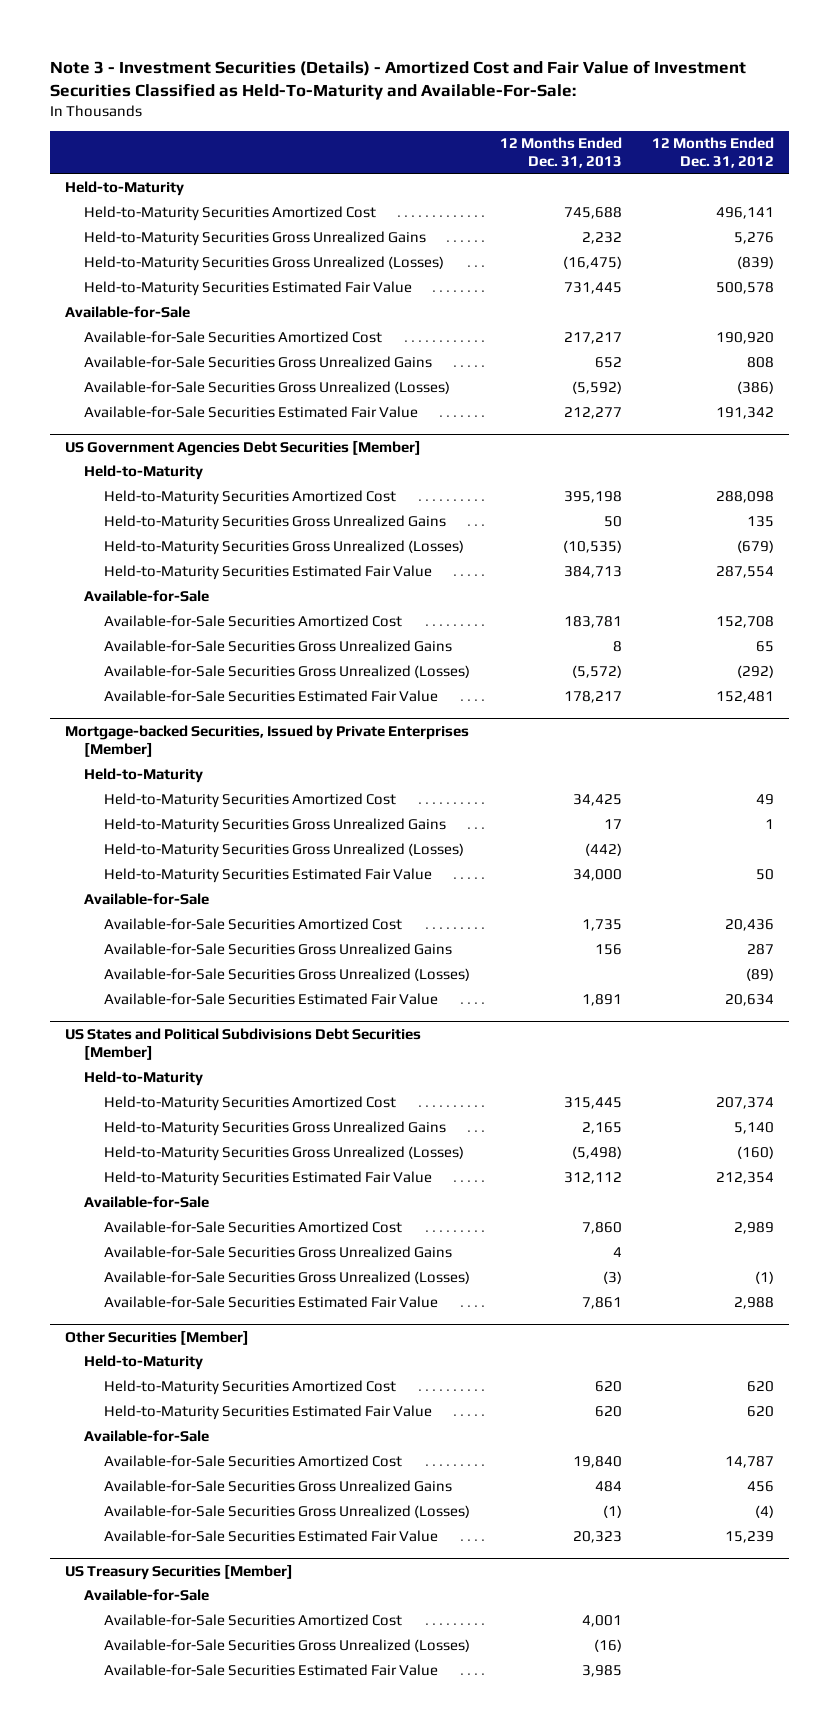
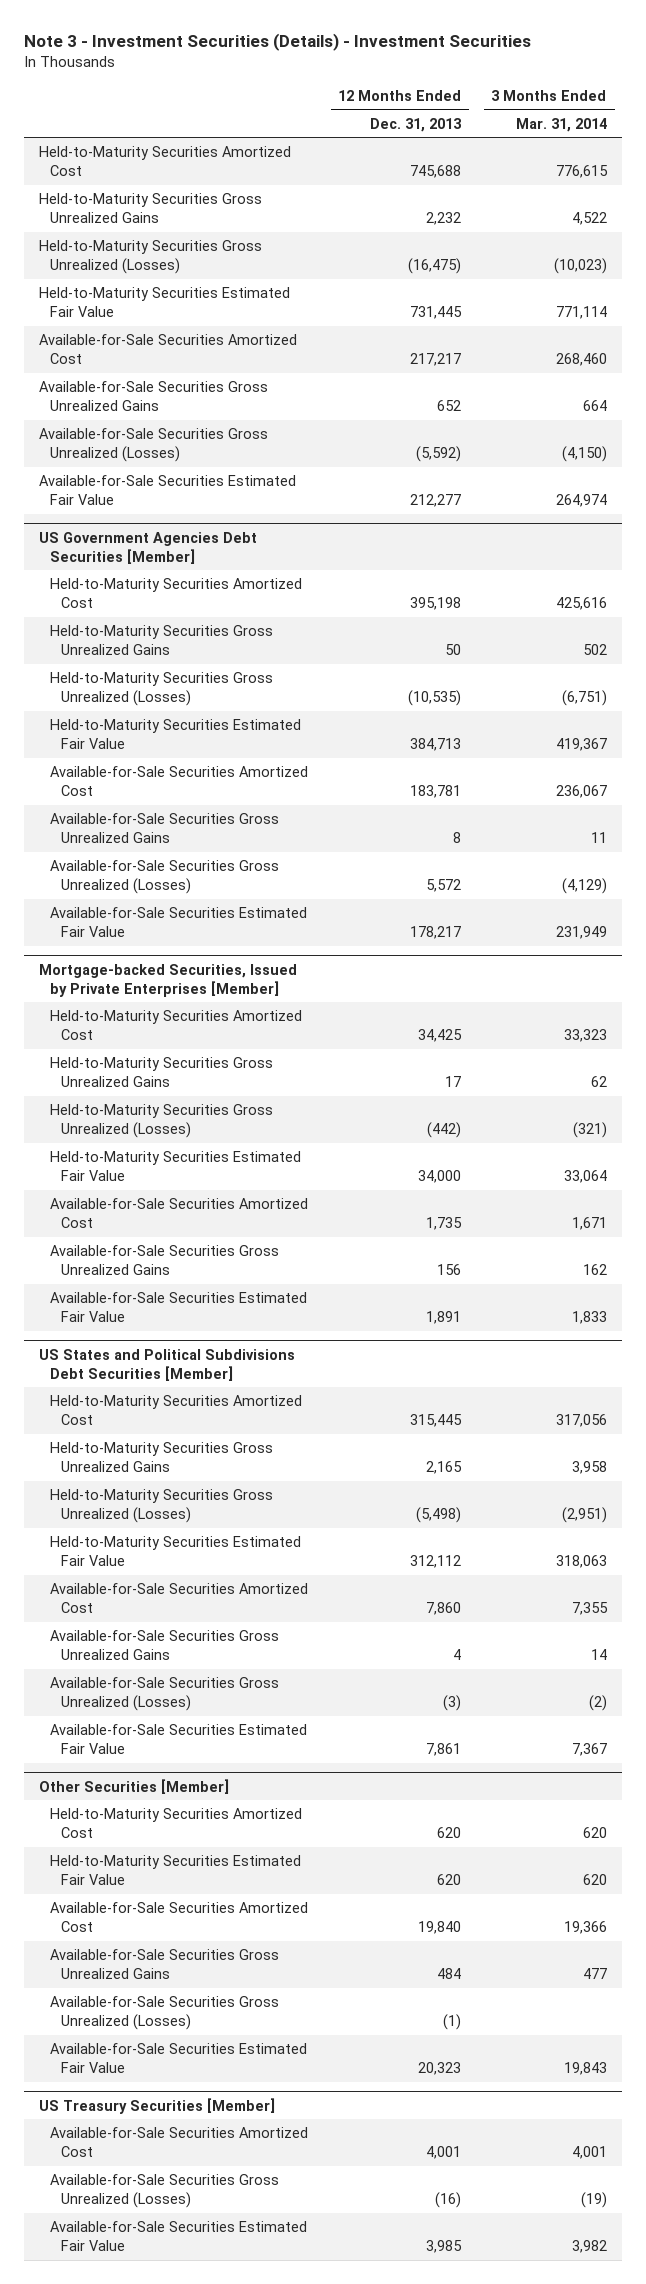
- Note 3 - Investment Securities (Details) - Amortized Cost and Fair Value of Investment Securities Classified as Held-To-Maturity and Available-For-Sale:
+ Note 3 - Investment Securities (Details) - Investment Securities
- | 12 Months Ended Dec. 31, 2013 | 12 Months Ended Dec. 31, 2012
+ | 12 Months Ended Dec. 31, 2013 | 3 Months Ended Mar. 31, 2014
- Held-to-Maturity
- Available-for-Sale
@ US Government Agencies Debt Securities [Member]
- Held-to-Maturity
- Available-for-Sale
- Available-for-Sale Securities Gross Unrealized (Losses) | (5,572) | (292)
+ Available-for-Sale Securities Gross Unrealized (Losses) | 5,572 | (4,129)
@ Mortgage-backed Securities, Issued by Private Enterprises [Member]
- Held-to-Maturity
- Available-for-Sale
- Available-for-Sale Securities Gross Unrealized (Losses) | | (89)
@ US States and Political Subdivisions Debt Securities [Member]
- Held-to-Maturity
- Available-for-Sale
@ Other Securities [Member]
- Held-to-Maturity
- Available-for-Sale
@ US Treasury Securities [Member]
- Available-for-Sale

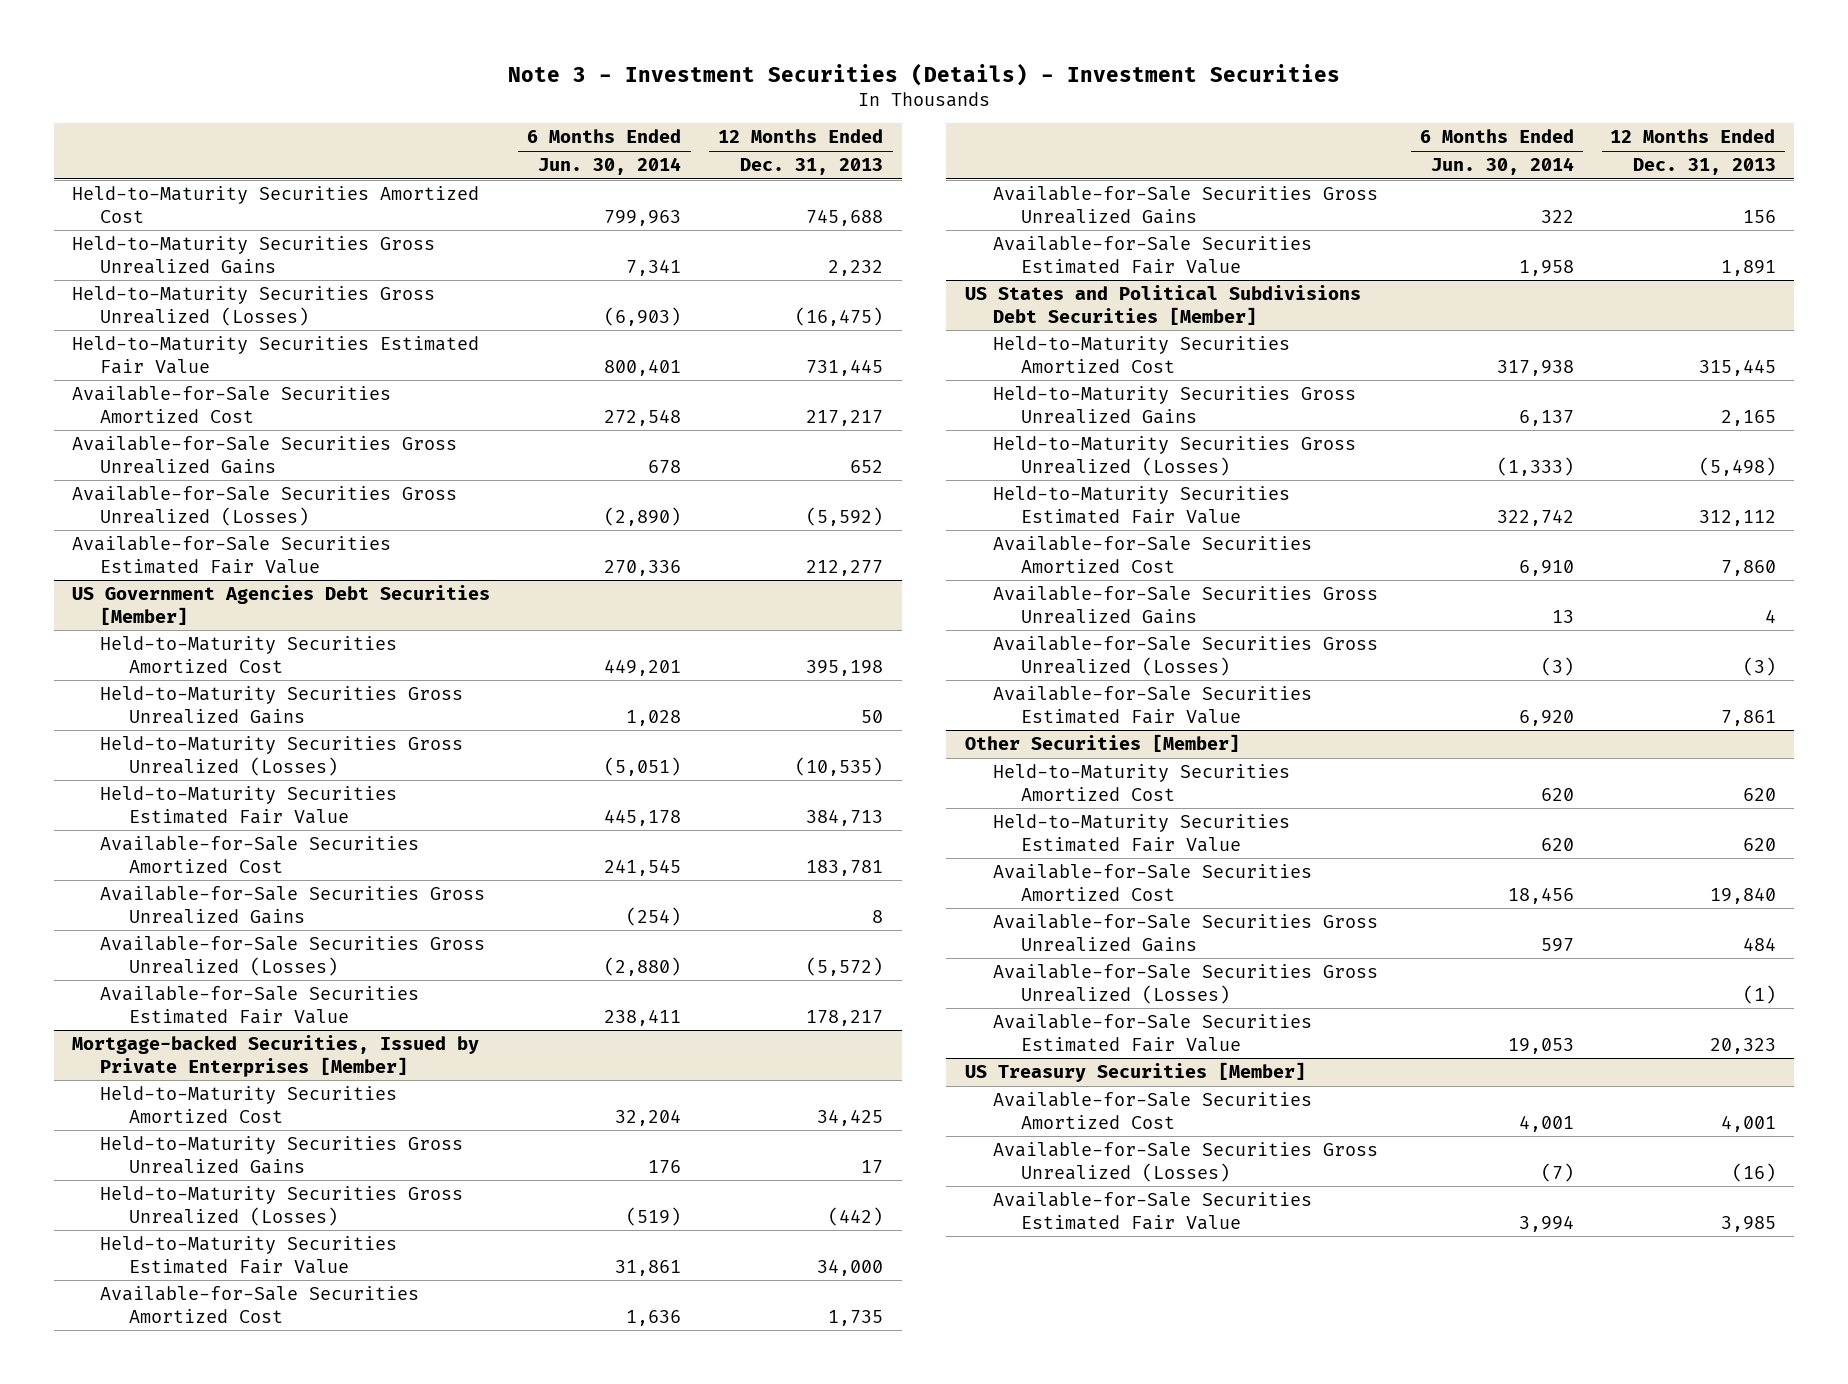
- | 12 Months Ended Dec. 31, 2013 | 3 Months Ended Mar. 31, 2014
+ | 6 Months Ended Jun. 30, 2014 | 12 Months Ended Dec. 31, 2013
@ US Government Agencies Debt Securities [Member]
- Available-for-Sale Securities Gross Unrealized (Losses) | 5,572 | (4,129)
+ Available-for-Sale Securities Gross Unrealized (Losses) | (2,880) | (5,572)

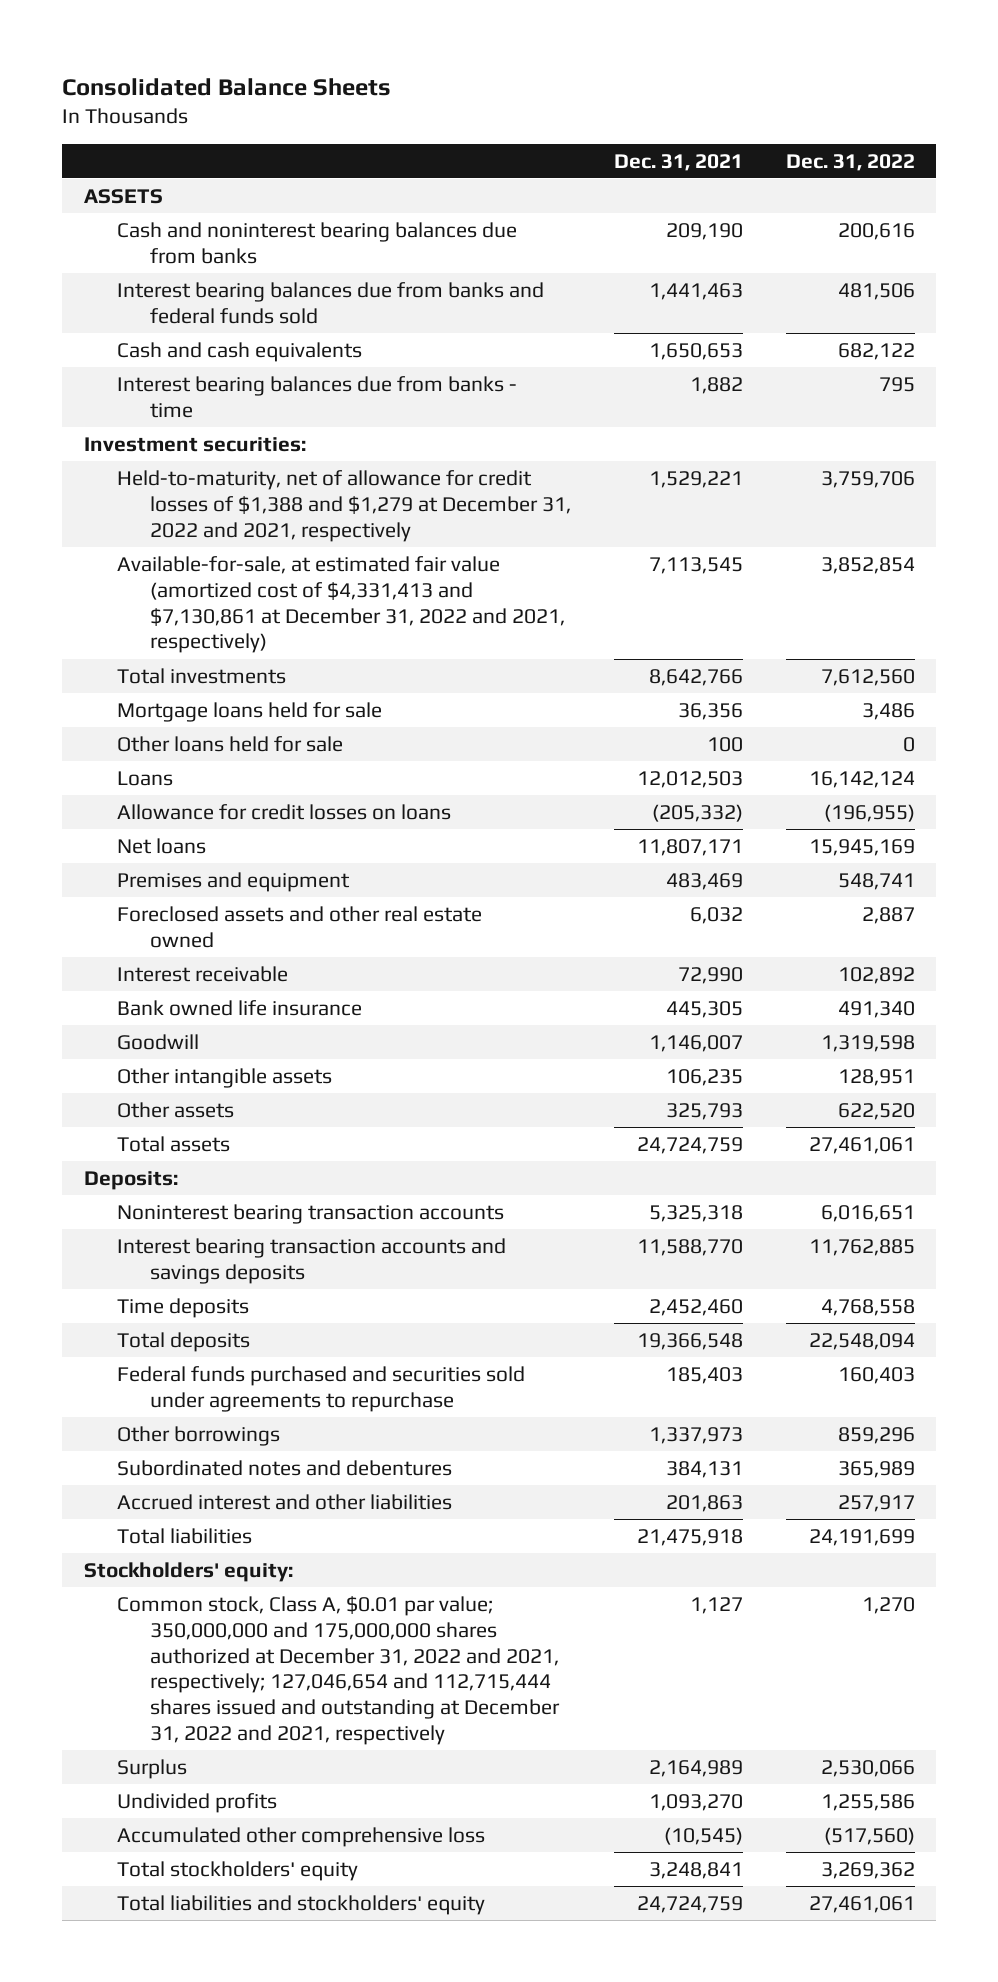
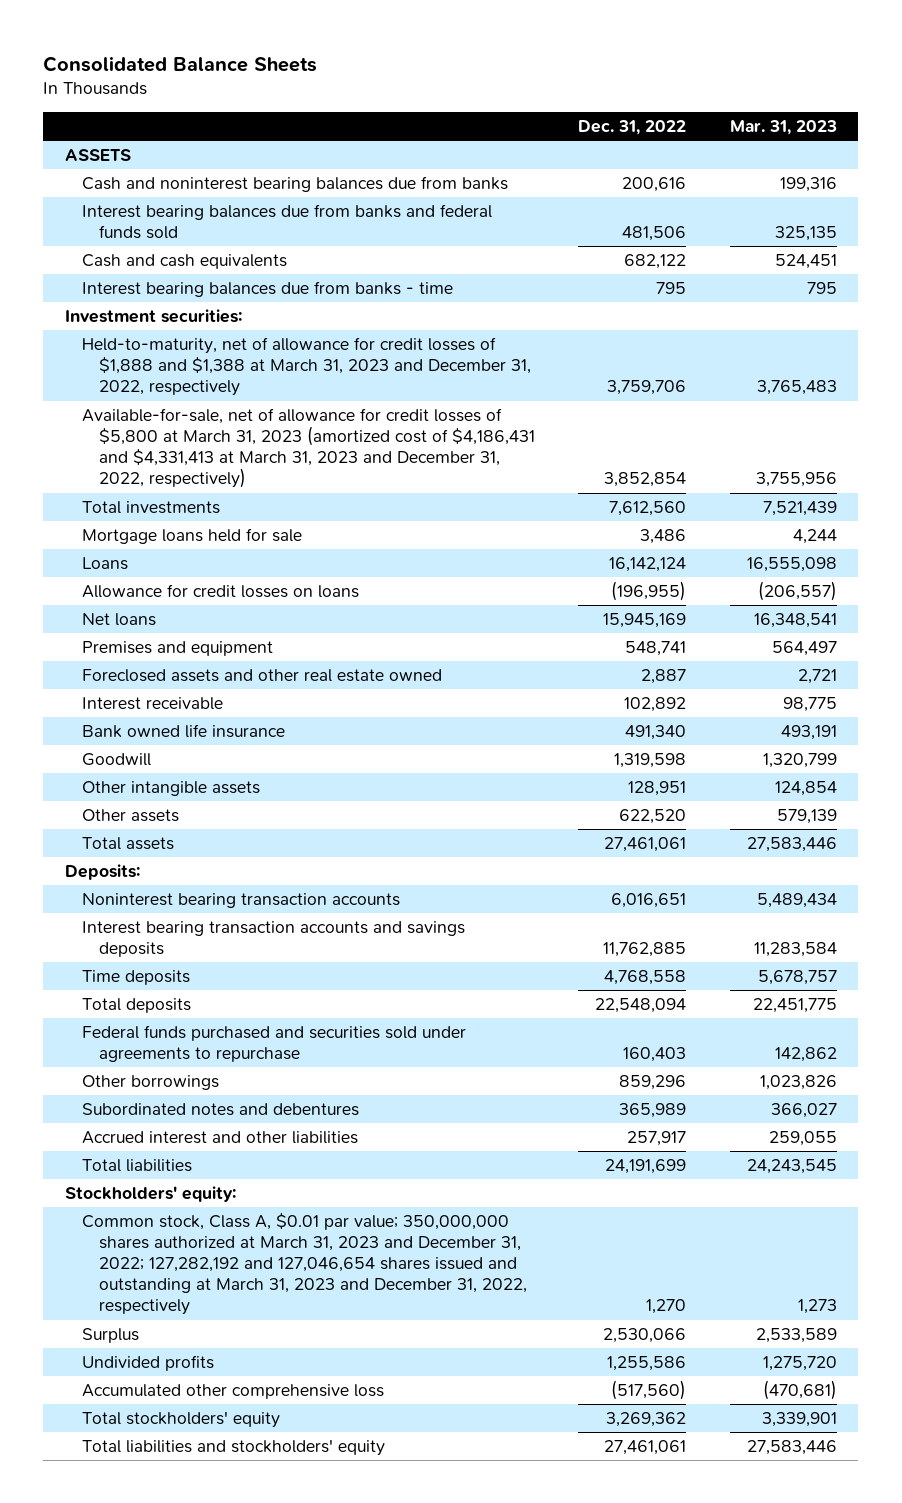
- | Dec. 31, 2021 | Dec. 31, 2022
+ | Dec. 31, 2022 | Mar. 31, 2023
- Held-to-maturity, net of allowance for credit losses of $1,388 and $1,279 at December 31, 2022 and 2021, respectively | 1,529,221 | 3,759,706
- Available-for-sale, at estimated fair value (amortized cost of $4,331,413 and $7,130,861 at December 31, 2022 and 2021, respectively) | 7,113,545 | 3,852,854
+ Held-to-maturity, net of allowance for credit losses of $1,888 and $1,388 at March 31, 2023 and December 31, 2022, respectively | 3,759,706 | 3,765,483
+ Available-for-sale, net of allowance for credit losses of $5,800 at March 31, 2023 (amortized cost of $4,186,431 and $4,331,413 at March 31, 2023 and December 31, 2022, respectively) | 3,852,854 | 3,755,956
- Other loans held for sale | 100 | 0
- Common stock, Class A, $0.01 par value; 350,000,000 and 175,000,000 shares authorized at December 31, 2022 and 2021, respectively; 127,046,654 and 112,715,444 shares issued and outstanding at December 31, 2022 and 2021, respectively | 1,127 | 1,270
+ Common stock, Class A, $0.01 par value; 350,000,000 shares authorized at March 31, 2023 and December 31, 2022; 127,282,192 and 127,046,654 shares issued and outstanding at March 31, 2023 and December 31, 2022, respectively | 1,270 | 1,273

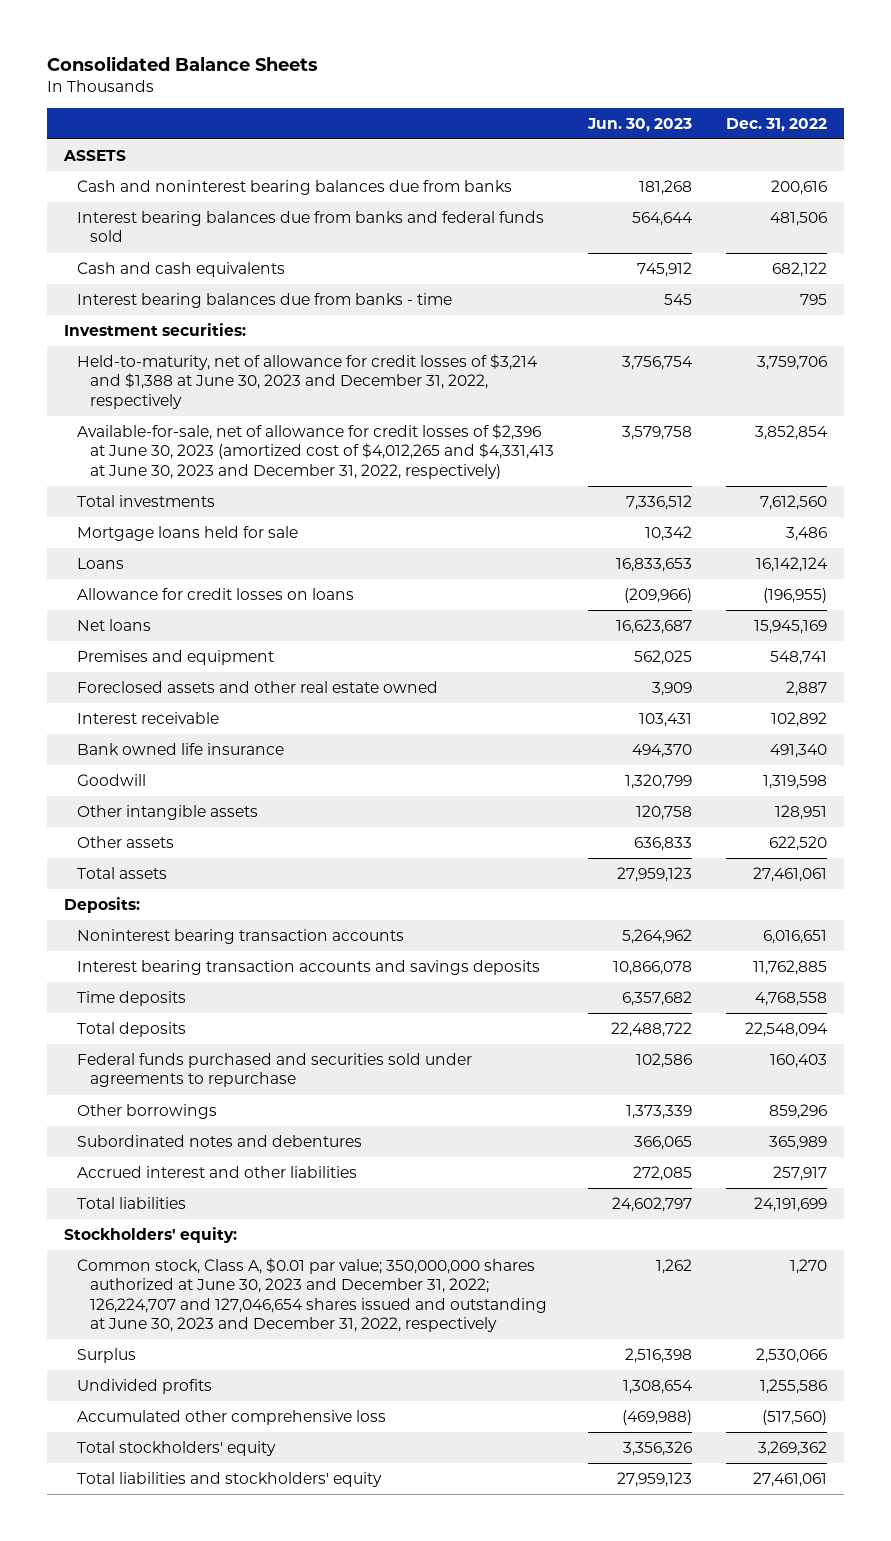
- | Dec. 31, 2022 | Mar. 31, 2023
+ | Jun. 30, 2023 | Dec. 31, 2022
- Held-to-maturity, net of allowance for credit losses of $1,888 and $1,388 at March 31, 2023 and December 31, 2022, respectively | 3,759,706 | 3,765,483
- Available-for-sale, net of allowance for credit losses of $5,800 at March 31, 2023 (amortized cost of $4,186,431 and $4,331,413 at March 31, 2023 and December 31, 2022, respectively) | 3,852,854 | 3,755,956
+ Held-to-maturity, net of allowance for credit losses of $3,214 and $1,388 at June 30, 2023 and December 31, 2022, respectively | 3,756,754 | 3,759,706
+ Available-for-sale, net of allowance for credit losses of $2,396 at June 30, 2023 (amortized cost of $4,012,265 and $4,331,413 at June 30, 2023 and December 31, 2022, respectively) | 3,579,758 | 3,852,854
- Common stock, Class A, $0.01 par value; 350,000,000 shares authorized at March 31, 2023 and December 31, 2022; 127,282,192 and 127,046,654 shares issued and outstanding at March 31, 2023 and December 31, 2022, respectively | 1,270 | 1,273
+ Common stock, Class A, $0.01 par value; 350,000,000 shares authorized at June 30, 2023 and December 31, 2022; 126,224,707 and 127,046,654 shares issued and outstanding at June 30, 2023 and December 31, 2022, respectively | 1,262 | 1,270

